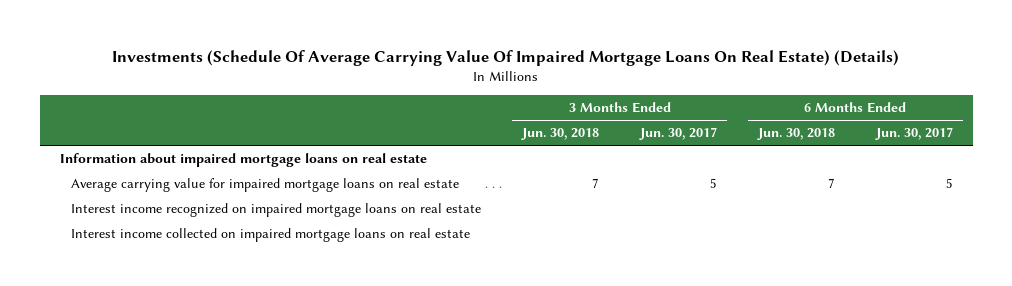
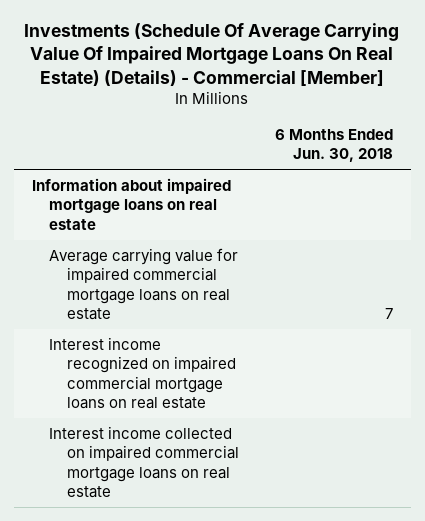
- Investments (Schedule Of Average Carrying Value Of Impaired Mortgage Loans On Real Estate) (Details)
+ Investments (Schedule Of Average Carrying Value Of Impaired Mortgage Loans On Real Estate) (Details) - Commercial [Member]
- | 3 Months Ended Jun. 30, 2018 | 3 Months Ended Jun. 30, 2017 | 6 Months Ended Jun. 30, 2018 | 6 Months Ended Jun. 30, 2017
+ | 6 Months Ended Jun. 30, 2018
- Average carrying value for impaired mortgage loans on real estate | 7 | 5 | 7 | 5
- Interest income recognized on impaired mortgage loans on real estate
- Interest income collected on impaired mortgage loans on real estate
+ Average carrying value for impaired commercial mortgage loans on real estate | 7
+ Interest income recognized on impaired commercial mortgage loans on real estate
+ Interest income collected on impaired commercial mortgage loans on real estate

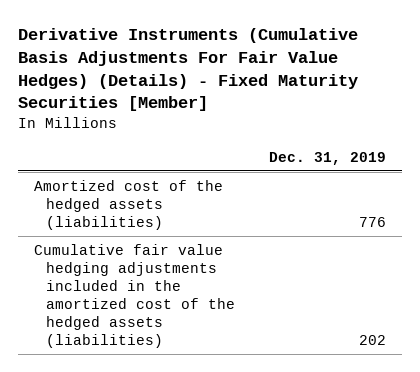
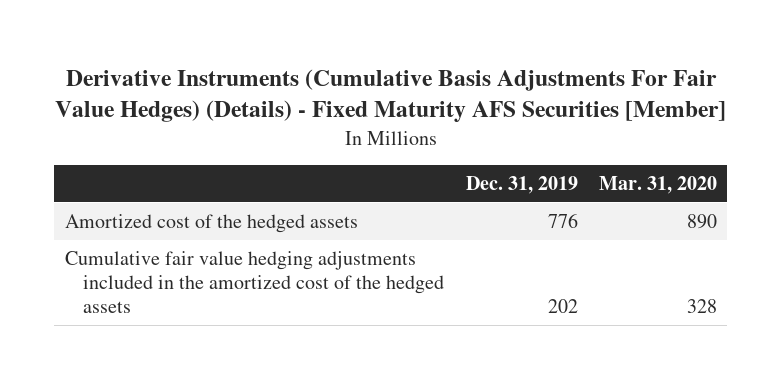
- Derivative Instruments (Cumulative Basis Adjustments For Fair Value Hedges) (Details) - Fixed Maturity Securities [Member]
+ Derivative Instruments (Cumulative Basis Adjustments For Fair Value Hedges) (Details) - Fixed Maturity AFS Securities [Member]
- | Dec. 31, 2019
+ | Dec. 31, 2019 | Mar. 31, 2020
- Amortized cost of the hedged assets (liabilities) | 776
- Cumulative fair value hedging adjustments included in the amortized cost of the hedged assets (liabilities) | 202
+ Amortized cost of the hedged assets | 776 | 890
+ Cumulative fair value hedging adjustments included in the amortized cost of the hedged assets | 202 | 328

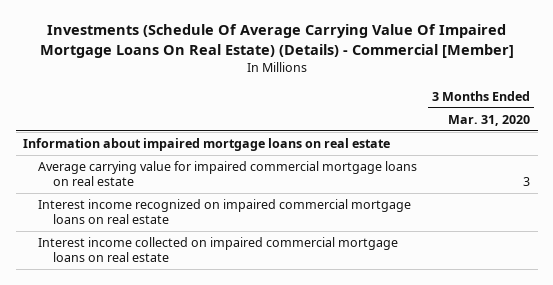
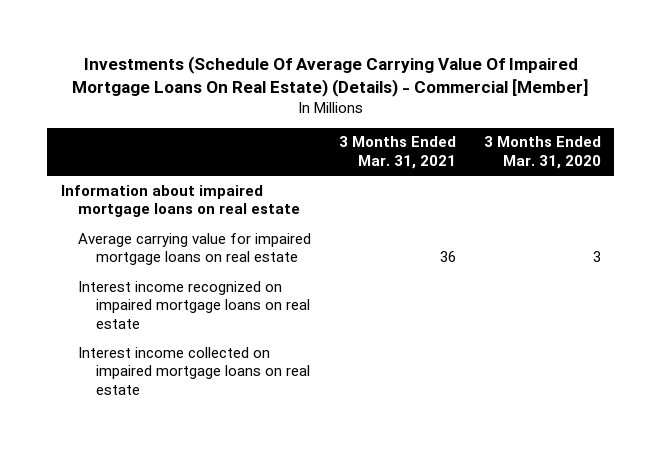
- | 3 Months Ended Mar. 31, 2020
+ | 3 Months Ended Mar. 31, 2021 | 3 Months Ended Mar. 31, 2020
- Average carrying value for impaired commercial mortgage loans on real estate | 3
- Interest income recognized on impaired commercial mortgage loans on real estate
- Interest income collected on impaired commercial mortgage loans on real estate
+ Average carrying value for impaired mortgage loans on real estate | 36 | 3
+ Interest income recognized on impaired mortgage loans on real estate
+ Interest income collected on impaired mortgage loans on real estate

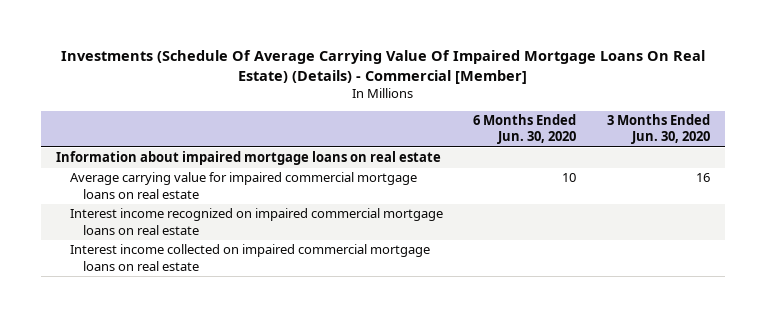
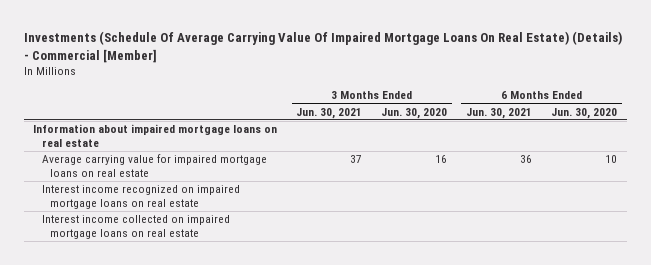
- | 6 Months Ended Jun. 30, 2020 | 3 Months Ended Jun. 30, 2020
+ | 3 Months Ended Jun. 30, 2021 | 3 Months Ended Jun. 30, 2020 | 6 Months Ended Jun. 30, 2021 | 6 Months Ended Jun. 30, 2020
- Average carrying value for impaired commercial mortgage loans on real estate | 10 | 16
- Interest income recognized on impaired commercial mortgage loans on real estate
- Interest income collected on impaired commercial mortgage loans on real estate
+ Average carrying value for impaired mortgage loans on real estate | 37 | 16 | 36 | 10
+ Interest income recognized on impaired mortgage loans on real estate
+ Interest income collected on impaired mortgage loans on real estate

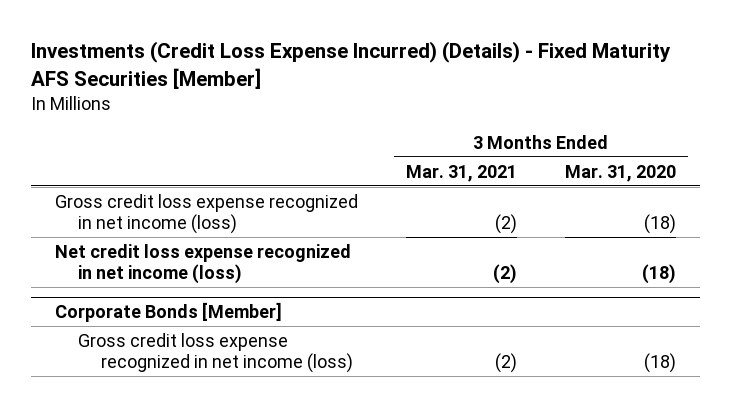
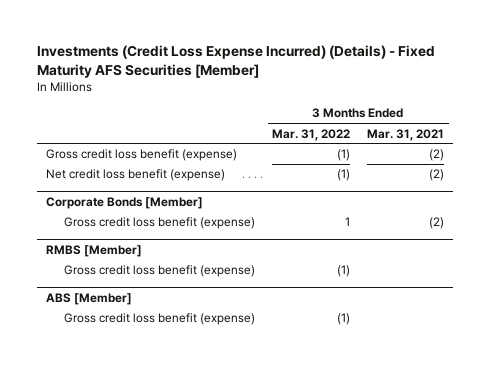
- | 3 Months Ended Mar. 31, 2021 | 3 Months Ended Mar. 31, 2020
+ | 3 Months Ended Mar. 31, 2022 | 3 Months Ended Mar. 31, 2021
- Gross credit loss expense recognized in net income (loss) | (2) | (18)
- Net credit loss expense recognized in net income (loss) | (2) | (18)
+ Gross credit loss benefit (expense) | (1) | (2)
+ Net credit loss benefit (expense) | (1) | (2)
@ Corporate Bonds [Member]
- Gross credit loss expense recognized in net income (loss) | (2) | (18)
+ Gross credit loss benefit (expense) | 1 | (2)
+ RMBS [Member]
+ Gross credit loss benefit (expense) | (1) |
+ ABS [Member]
+ Gross credit loss benefit (expense) | (1) |

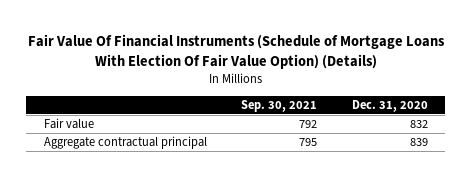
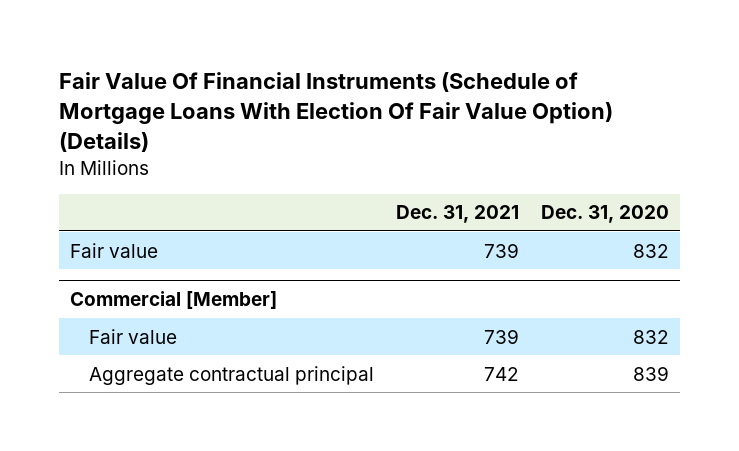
- | Sep. 30, 2021 | Dec. 31, 2020
+ | Dec. 31, 2021 | Dec. 31, 2020
+ Commercial [Member]
+ Fair value | 739 | 832

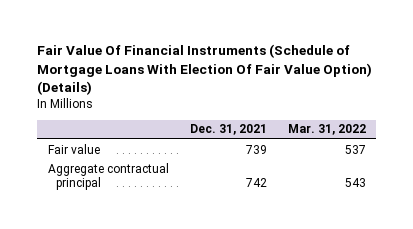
- | Dec. 31, 2021 | Dec. 31, 2020
+ | Dec. 31, 2021 | Mar. 31, 2022
- Commercial [Member]
- Fair value | 739 | 832

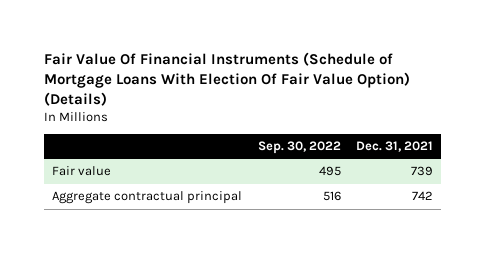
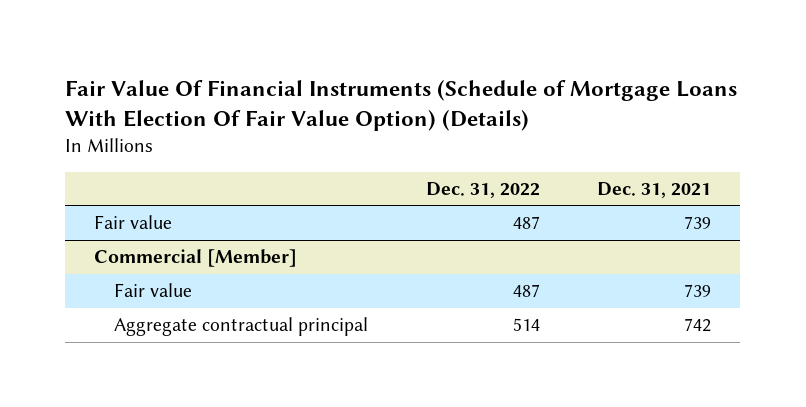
- | Sep. 30, 2022 | Dec. 31, 2021
+ | Dec. 31, 2022 | Dec. 31, 2021
+ Commercial [Member]
+ Fair value | 487 | 739

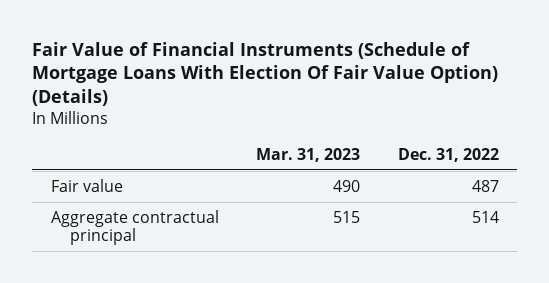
- Fair Value Of Financial Instruments (Schedule of Mortgage Loans With Election Of Fair Value Option) (Details)
+ Fair Value of Financial Instruments (Schedule of Mortgage Loans With Election Of Fair Value Option) (Details)
- | Dec. 31, 2022 | Dec. 31, 2021
+ | Mar. 31, 2023 | Dec. 31, 2022
- Commercial [Member]
- Fair value | 487 | 739

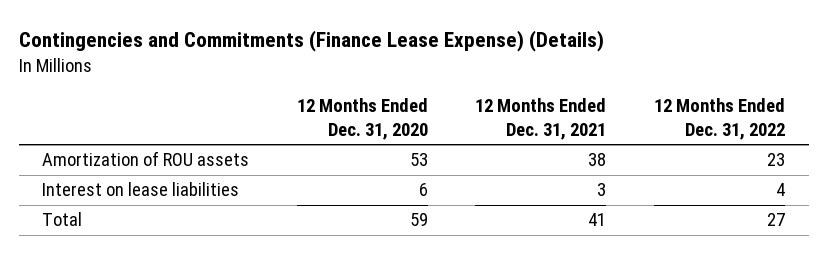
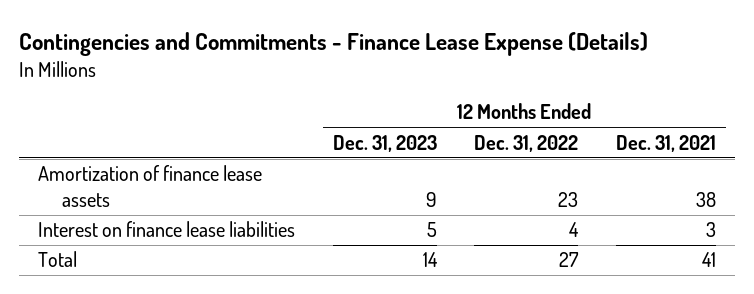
- Contingencies and Commitments (Finance Lease Expense) (Details)
+ Contingencies and Commitments - Finance Lease Expense (Details)
- | 12 Months Ended Dec. 31, 2020 | 12 Months Ended Dec. 31, 2021 | 12 Months Ended Dec. 31, 2022
+ | 12 Months Ended Dec. 31, 2023 | 12 Months Ended Dec. 31, 2022 | 12 Months Ended Dec. 31, 2021
- Amortization of ROU assets | 53 | 38 | 23
- Interest on lease liabilities | 6 | 3 | 4
+ Amortization of finance lease assets | 9 | 23 | 38
+ Interest on finance lease liabilities | 5 | 4 | 3

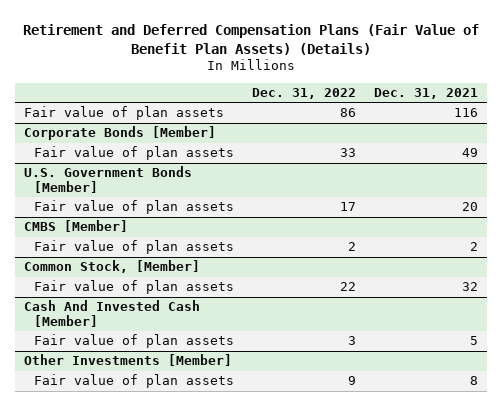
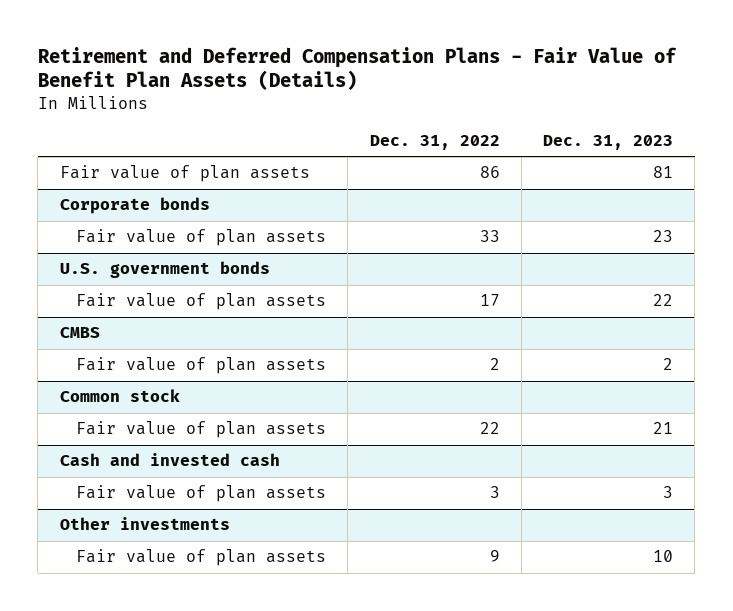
- Retirement and Deferred Compensation Plans (Fair Value of Benefit Plan Assets) (Details)
+ Retirement and Deferred Compensation Plans - Fair Value of Benefit Plan Assets (Details)
- | Dec. 31, 2022 | Dec. 31, 2021
+ | Dec. 31, 2022 | Dec. 31, 2023
- Corporate Bonds [Member]
+ Corporate bonds
- U.S. Government Bonds [Member]
+ U.S. government bonds
- CMBS [Member]
+ CMBS
- Common Stock, [Member]
+ Common stock
- Cash And Invested Cash [Member]
+ Cash and invested cash
- Other Investments [Member]
+ Other investments

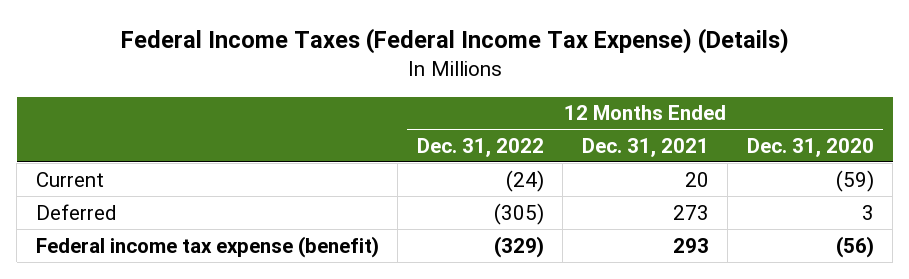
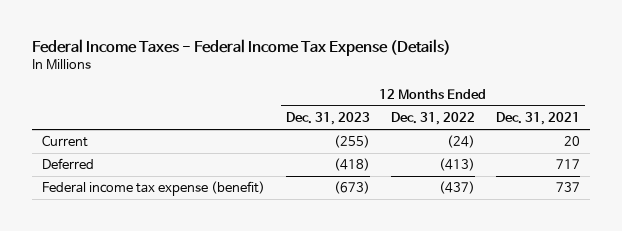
- Federal Income Taxes (Federal Income Tax Expense) (Details)
+ Federal Income Taxes - Federal Income Tax Expense (Details)
- | 12 Months Ended Dec. 31, 2022 | 12 Months Ended Dec. 31, 2021 | 12 Months Ended Dec. 31, 2020
+ | 12 Months Ended Dec. 31, 2023 | 12 Months Ended Dec. 31, 2022 | 12 Months Ended Dec. 31, 2021
- Deferred | (305) | 273 | 3
- Federal income tax expense (benefit) | (329) | 293 | (56)
+ Deferred | (418) | (413) | 717
+ Federal income tax expense (benefit) | (673) | (437) | 737

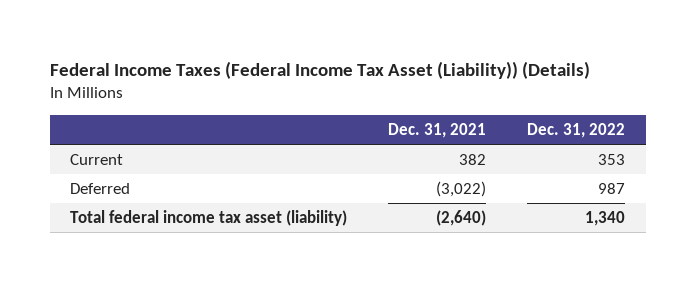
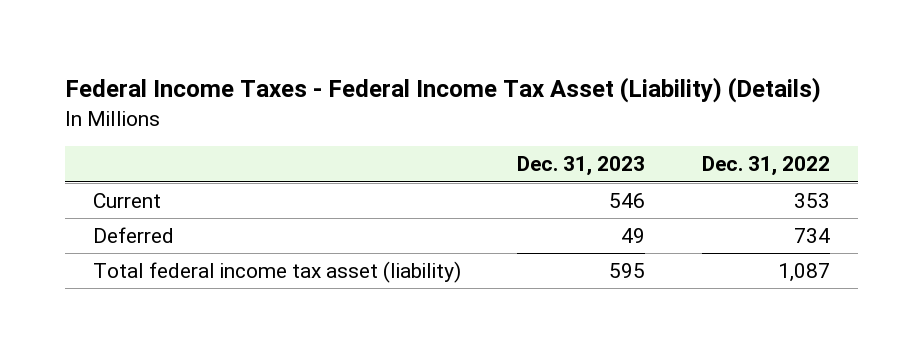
- Federal Income Taxes (Federal Income Tax Asset (Liability)) (Details)
+ Federal Income Taxes - Federal Income Tax Asset (Liability) (Details)
- | Dec. 31, 2021 | Dec. 31, 2022
+ | Dec. 31, 2023 | Dec. 31, 2022
- Deferred | (3,022) | 987
- Total federal income tax asset (liability) | (2,640) | 1,340
+ Deferred | 49 | 734
+ Total federal income tax asset (liability) | 595 | 1,087

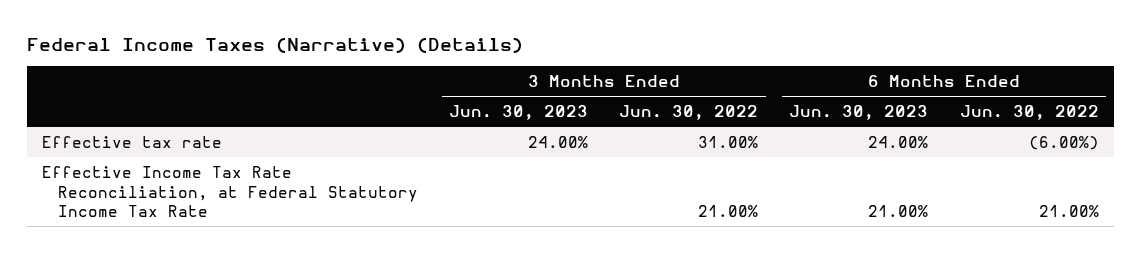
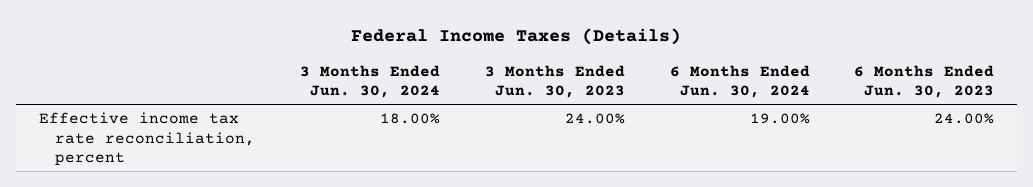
- Federal Income Taxes (Narrative) (Details)
+ Federal Income Taxes (Details)
- | 3 Months Ended Jun. 30, 2023 | 3 Months Ended Jun. 30, 2022 | 6 Months Ended Jun. 30, 2023 | 6 Months Ended Jun. 30, 2022
+ | 3 Months Ended Jun. 30, 2024 | 3 Months Ended Jun. 30, 2023 | 6 Months Ended Jun. 30, 2024 | 6 Months Ended Jun. 30, 2023
- Effective tax rate | 24.00% | 31.00% | 24.00% | (6.00%)
- Effective Income Tax Rate Reconciliation, at Federal Statutory Income Tax Rate | | 21.00% | 21.00% | 21.00%
+ Effective income tax rate reconciliation, percent | 18.00% | 24.00% | 19.00% | 24.00%

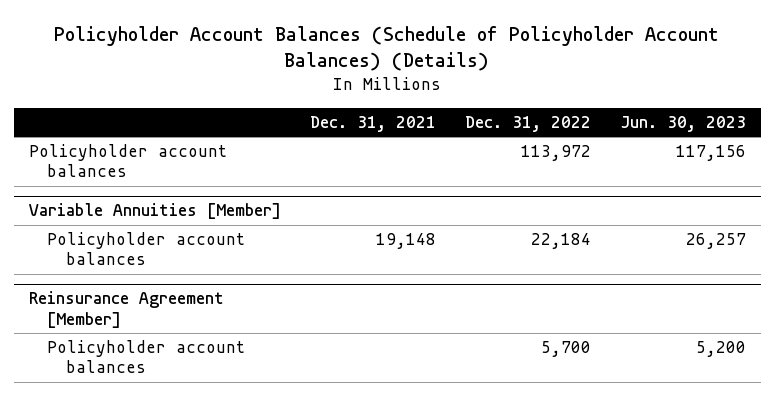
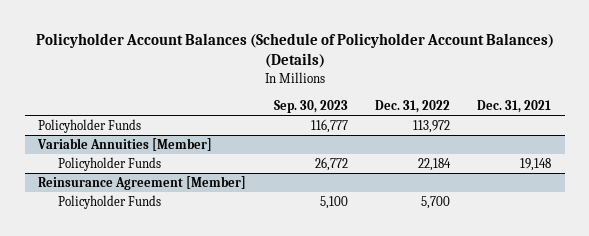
- | Dec. 31, 2021 | Dec. 31, 2022 | Jun. 30, 2023
+ | Sep. 30, 2023 | Dec. 31, 2022 | Dec. 31, 2021
- Policyholder account balances | | 113,972 | 117,156
+ Policyholder Funds | 116,777 | 113,972 |
@ Variable Annuities [Member]
- Policyholder account balances | 19,148 | 22,184 | 26,257
+ Policyholder Funds | 26,772 | 22,184 | 19,148
@ Reinsurance Agreement [Member]
- Policyholder account balances | | 5,700 | 5,200
+ Policyholder Funds | 5,100 | 5,700 |

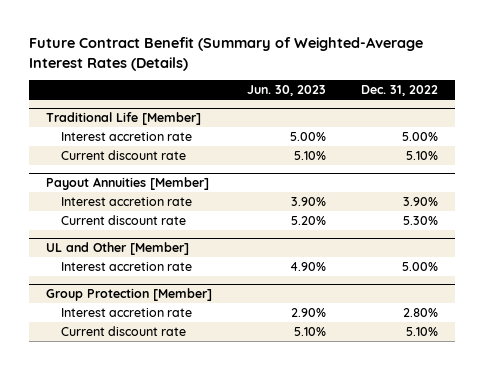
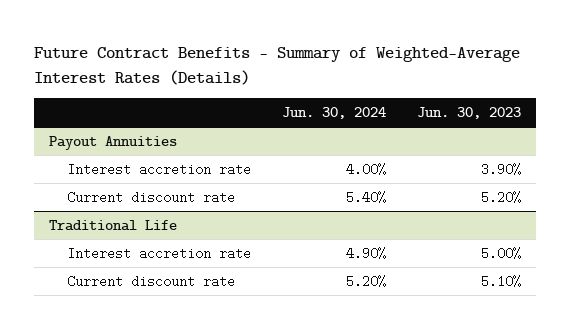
- Future Contract Benefit (Summary of Weighted-Average Interest Rates (Details)
+ Future Contract Benefits - Summary of Weighted-Average Interest Rates (Details)
- | Jun. 30, 2023 | Dec. 31, 2022
+ | Jun. 30, 2024 | Jun. 30, 2023
- Traditional Life [Member]
- Interest accretion rate | 5.00% | 5.00%
- Current discount rate | 5.10% | 5.10%
- Payout Annuities [Member]
+ Payout Annuities
- UL and Other [Member]
- Interest accretion rate | 4.90% | 5.00%
- Group Protection [Member]
- Interest accretion rate | 2.90% | 2.80%
+ Traditional Life
+ Interest accretion rate | 4.90% | 5.00%

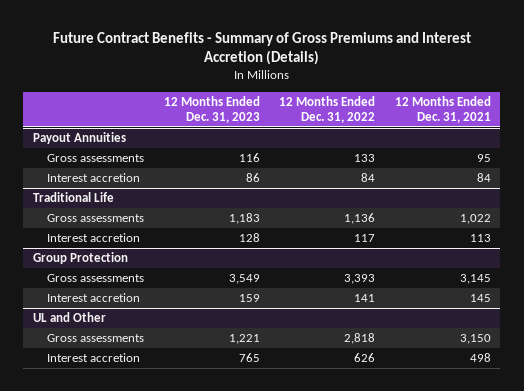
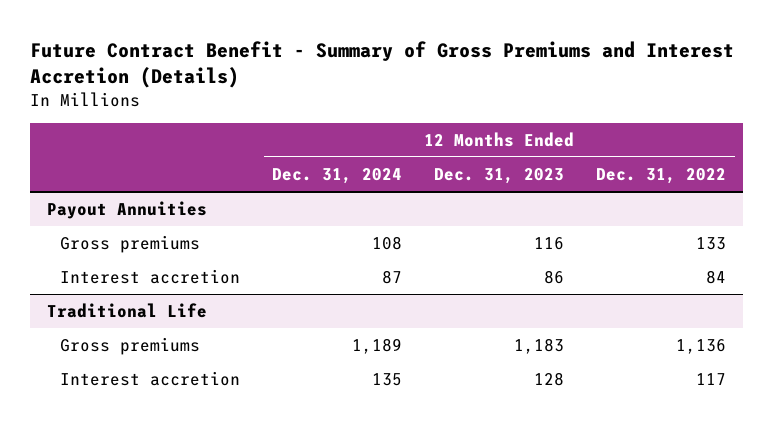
- Future Contract Benefits - Summary of Gross Premiums and Interest Accretion (Details)
+ Future Contract Benefit - Summary of Gross Premiums and Interest Accretion (Details)
- | 12 Months Ended Dec. 31, 2023 | 12 Months Ended Dec. 31, 2022 | 12 Months Ended Dec. 31, 2021
+ | 12 Months Ended Dec. 31, 2024 | 12 Months Ended Dec. 31, 2023 | 12 Months Ended Dec. 31, 2022
@ Payout Annuities
- Gross assessments | 116 | 133 | 95
+ Gross premiums | 108 | 116 | 133
@ Traditional Life
- Gross assessments | 1,183 | 1,136 | 1,022
+ Gross premiums | 1,189 | 1,183 | 1,136
- Group Protection
- Gross assessments | 3,549 | 3,393 | 3,145
- Interest accretion | 159 | 141 | 145
- UL and Other
- Gross assessments | 1,221 | 2,818 | 3,150
- Interest accretion | 765 | 626 | 498

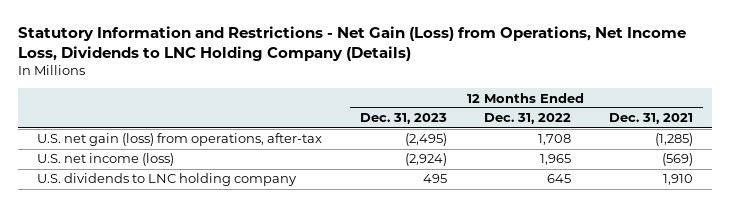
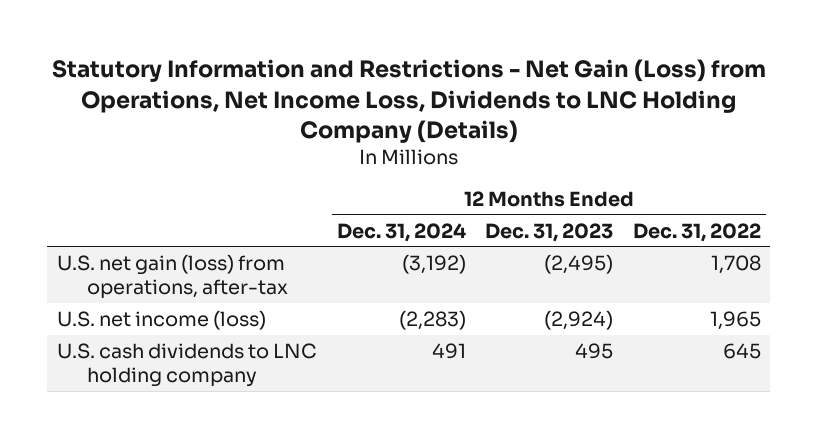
- | 12 Months Ended Dec. 31, 2023 | 12 Months Ended Dec. 31, 2022 | 12 Months Ended Dec. 31, 2021
+ | 12 Months Ended Dec. 31, 2024 | 12 Months Ended Dec. 31, 2023 | 12 Months Ended Dec. 31, 2022
- U.S. dividends to LNC holding company | 495 | 645 | 1,910
+ U.S. cash dividends to LNC holding company | 491 | 495 | 645

